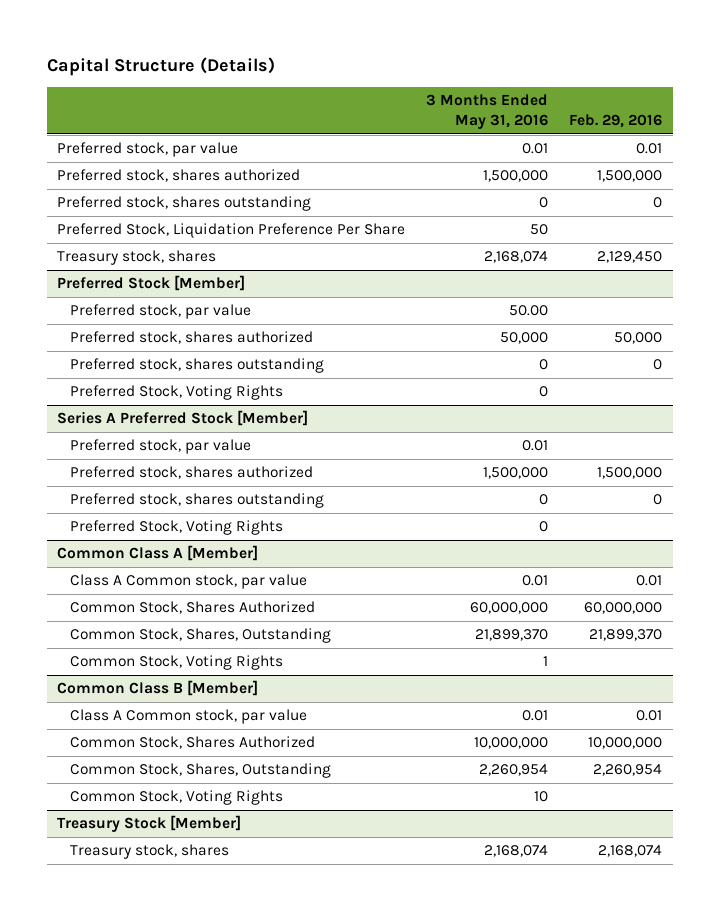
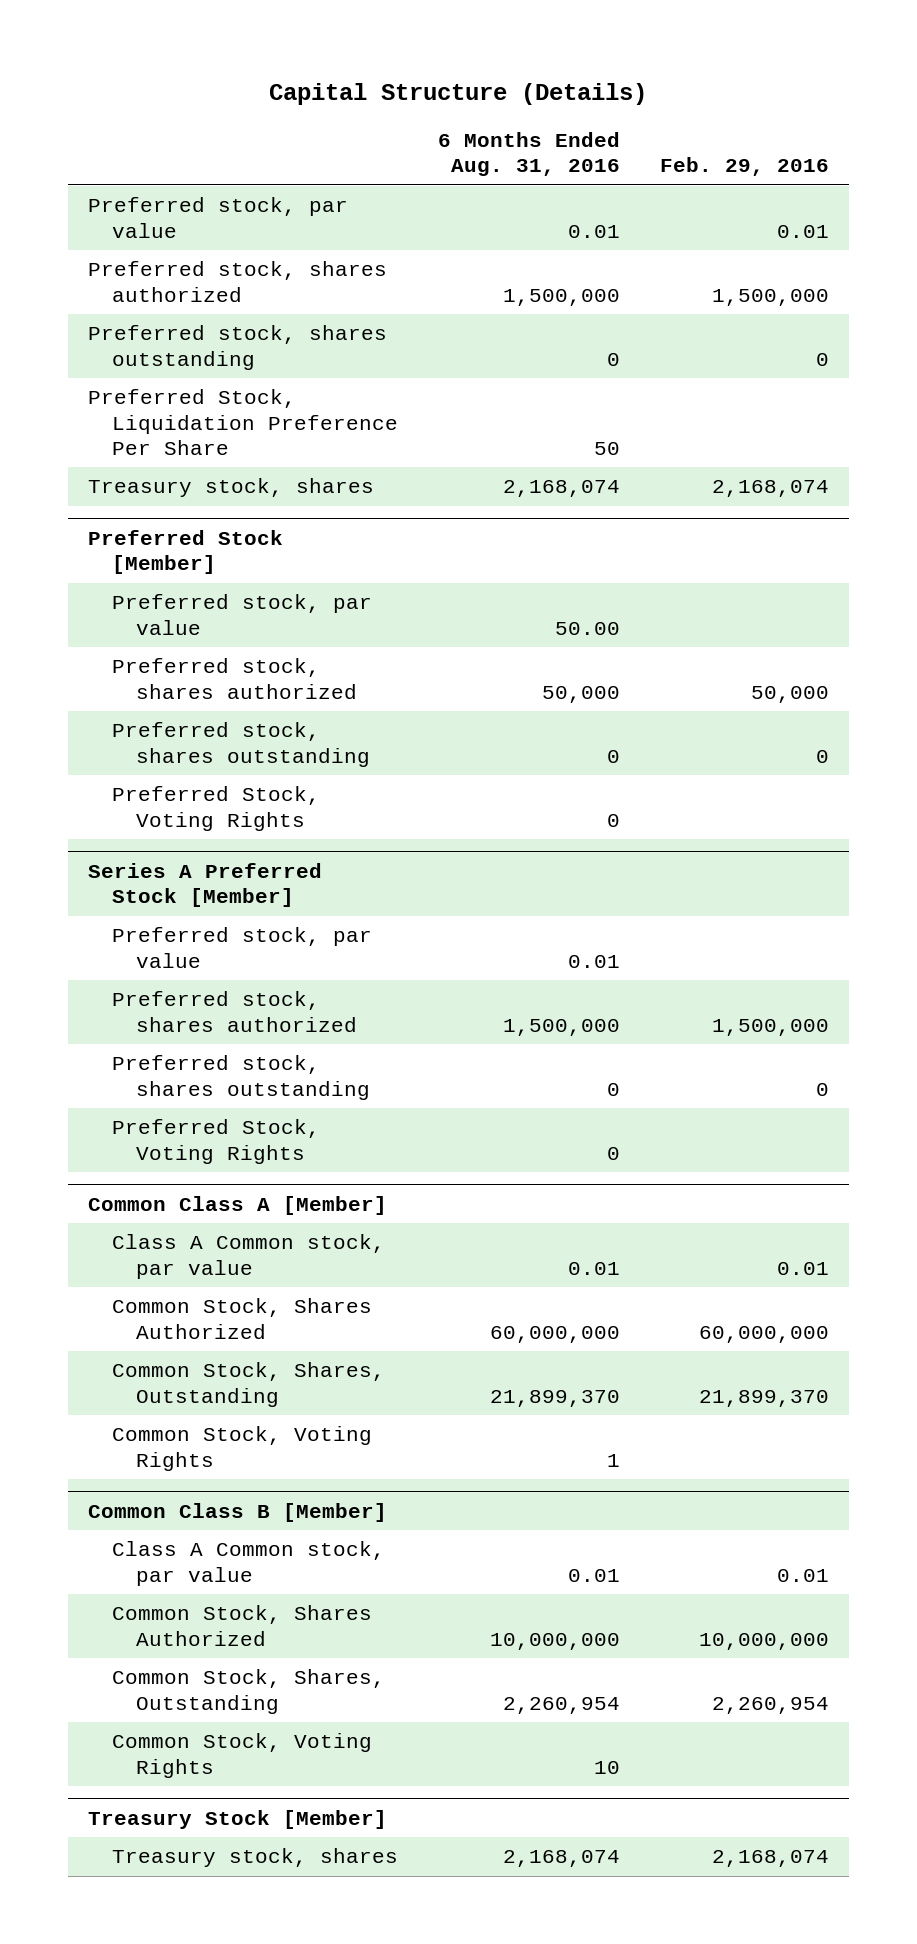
- | 3 Months Ended May 31, 2016 | Feb. 29, 2016
+ | 6 Months Ended Aug. 31, 2016 | Feb. 29, 2016
- Treasury stock, shares | 2,168,074 | 2,129,450
+ Treasury stock, shares | 2,168,074 | 2,168,074

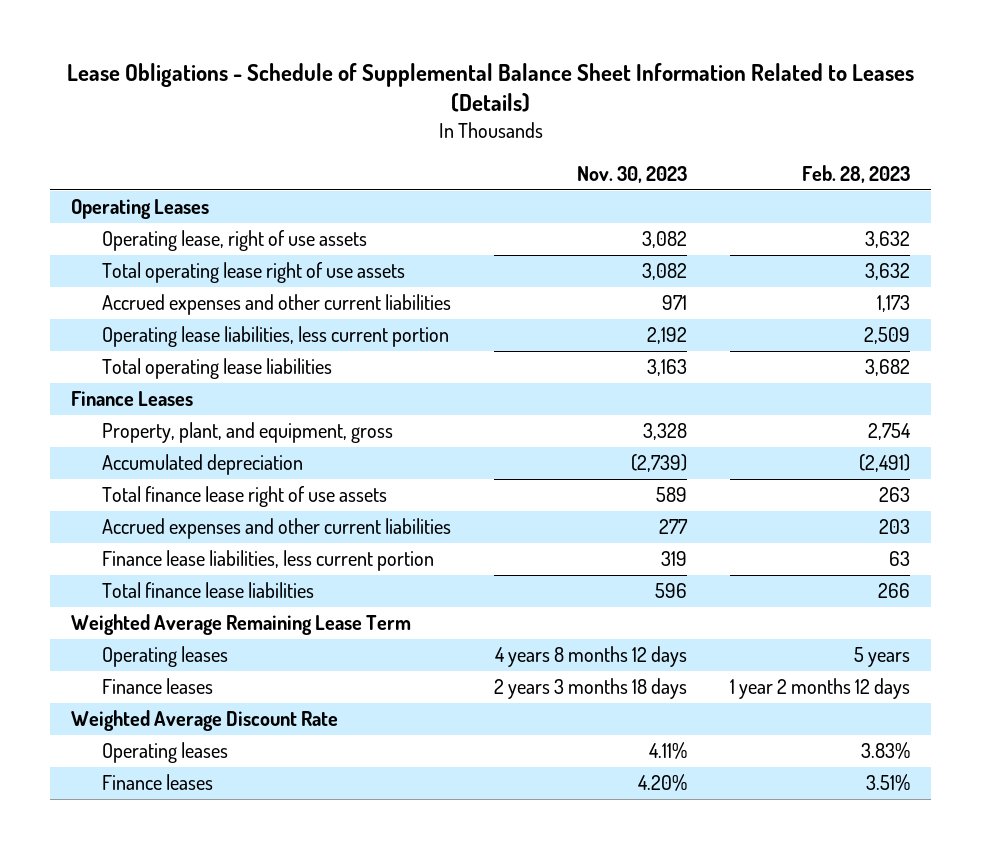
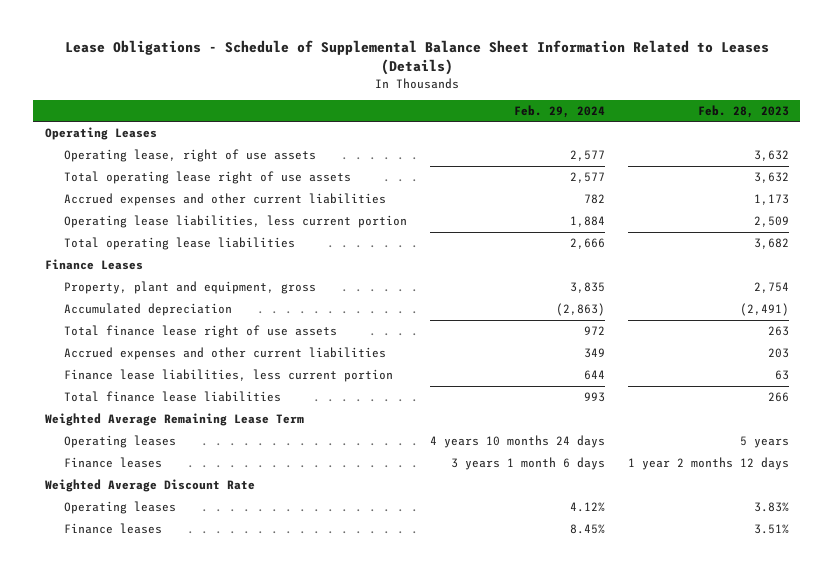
- | Nov. 30, 2023 | Feb. 28, 2023
+ | Feb. 29, 2024 | Feb. 28, 2023
- Property, plant, and equipment, gross | 3,328 | 2,754
+ Property, plant and equipment, gross | 3,835 | 2,754

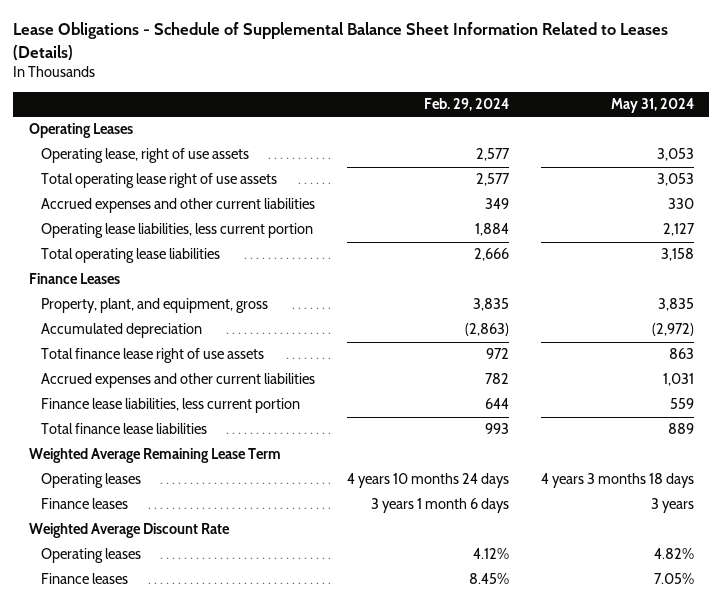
- | Feb. 29, 2024 | Feb. 28, 2023
+ | Feb. 29, 2024 | May 31, 2024
moved up: Accrued expenses and other current liabilities | 349 | 330
- Property, plant and equipment, gross | 3,835 | 2,754
+ Property, plant, and equipment, gross | 3,835 | 3,835
moved down: Accrued expenses and other current liabilities | 782 | 1,031

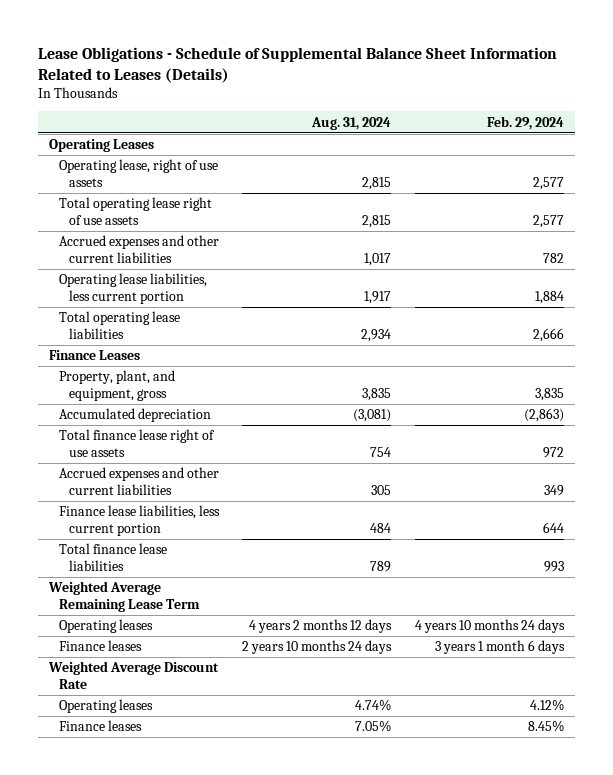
- | Feb. 29, 2024 | May 31, 2024
+ | Aug. 31, 2024 | Feb. 29, 2024
moved up: Accrued expenses and other current liabilities | 1,017 | 782
moved down: Accrued expenses and other current liabilities | 305 | 349

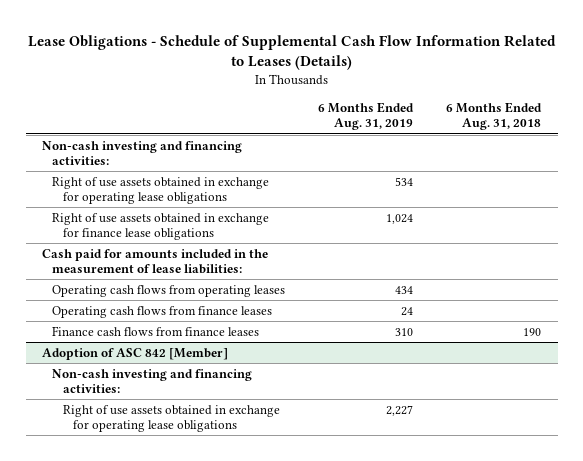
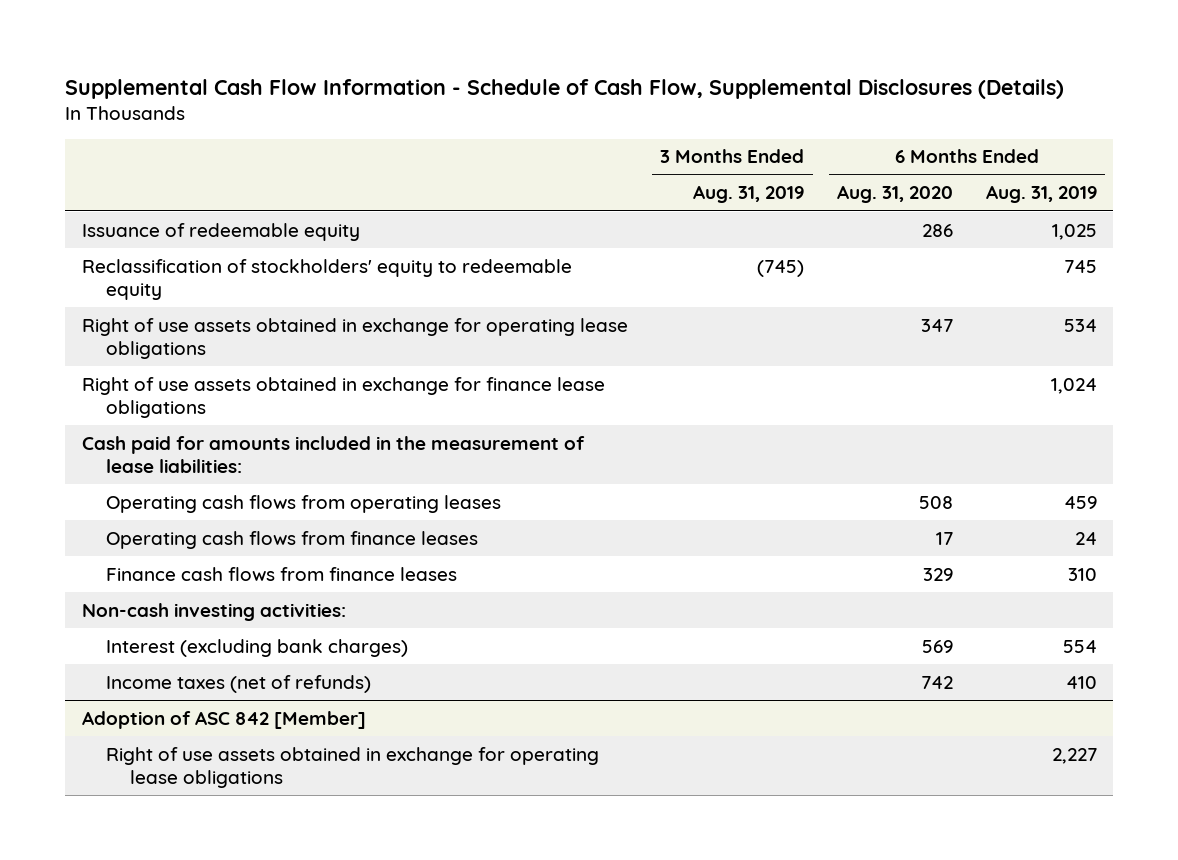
- Lease Obligations - Schedule of Supplemental Cash Flow Information Related to Leases (Details)
+ Supplemental Cash Flow Information - Schedule of Cash Flow, Supplemental Disclosures (Details)
- | 6 Months Ended Aug. 31, 2019 | 6 Months Ended Aug. 31, 2018
+ | 3 Months Ended Aug. 31, 2019 | 6 Months Ended Aug. 31, 2020 | 6 Months Ended Aug. 31, 2019
- Non-cash investing and financing activities:
+ Issuance of redeemable equity | | 286 | 1,025
+ Reclassification of stockholders' equity to redeemable equity | (745) | | 745
- Operating cash flows from operating leases | 434 |
+ Operating cash flows from operating leases | | 508 | 459
+ Non-cash investing activities:
+ Interest (excluding bank charges) | | 569 | 554
+ Income taxes (net of refunds) | | 742 | 410
@ Adoption of ASC 842 [Member]
- Non-cash investing and financing activities:

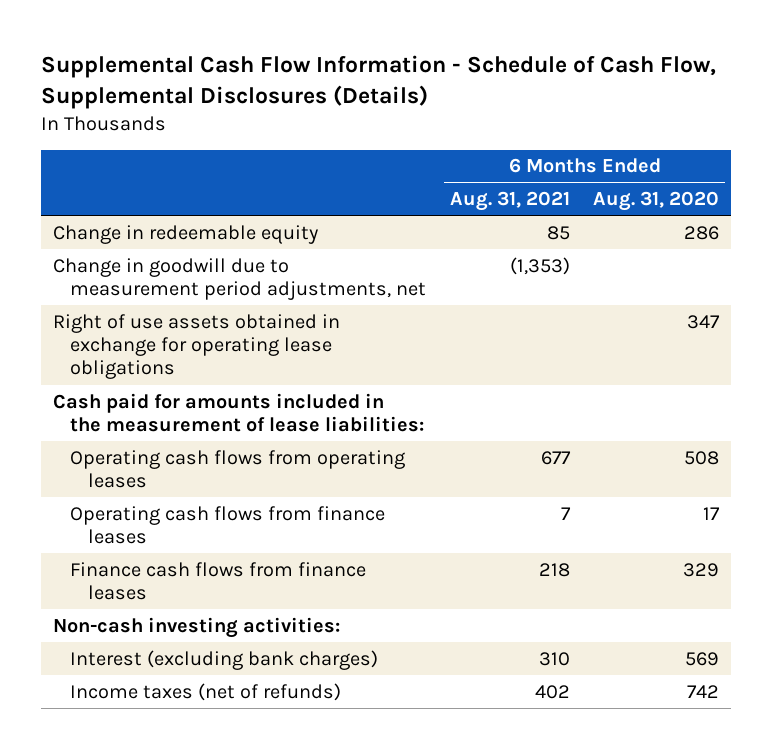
- | 3 Months Ended Aug. 31, 2019 | 6 Months Ended Aug. 31, 2020 | 6 Months Ended Aug. 31, 2019
+ | 6 Months Ended Aug. 31, 2021 | 6 Months Ended Aug. 31, 2020
- Issuance of redeemable equity | | 286 | 1,025
- Reclassification of stockholders' equity to redeemable equity | (745) | | 745
+ Change in redeemable equity | 85 | 286
+ Change in goodwill due to measurement period adjustments, net | (1,353) |
- Right of use assets obtained in exchange for finance lease obligations | | | 1,024
- Adoption of ASC 842 [Member]
- Right of use assets obtained in exchange for operating lease obligations | | | 2,227

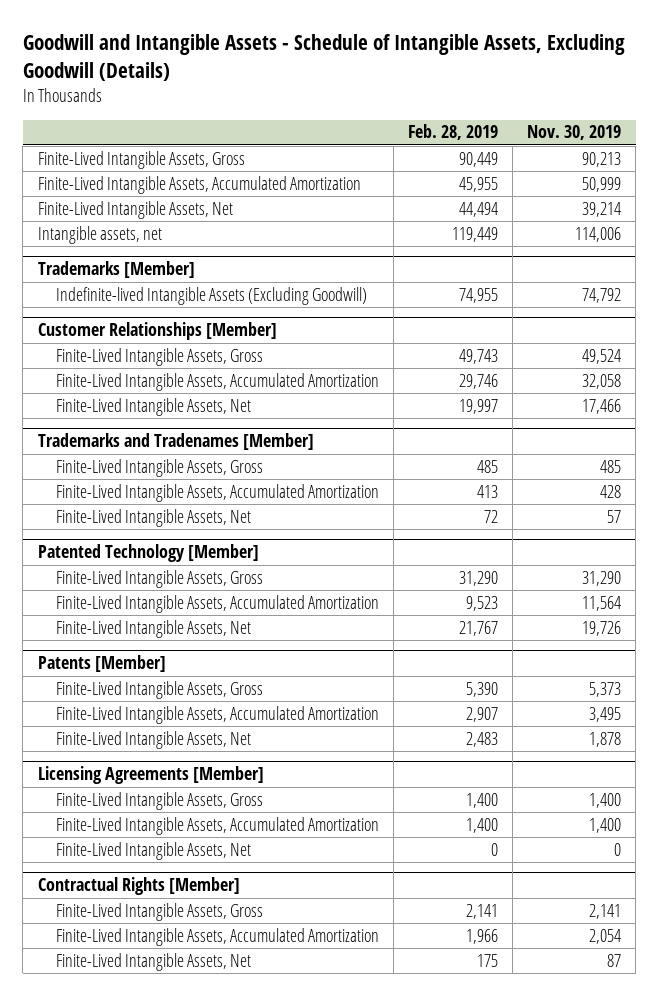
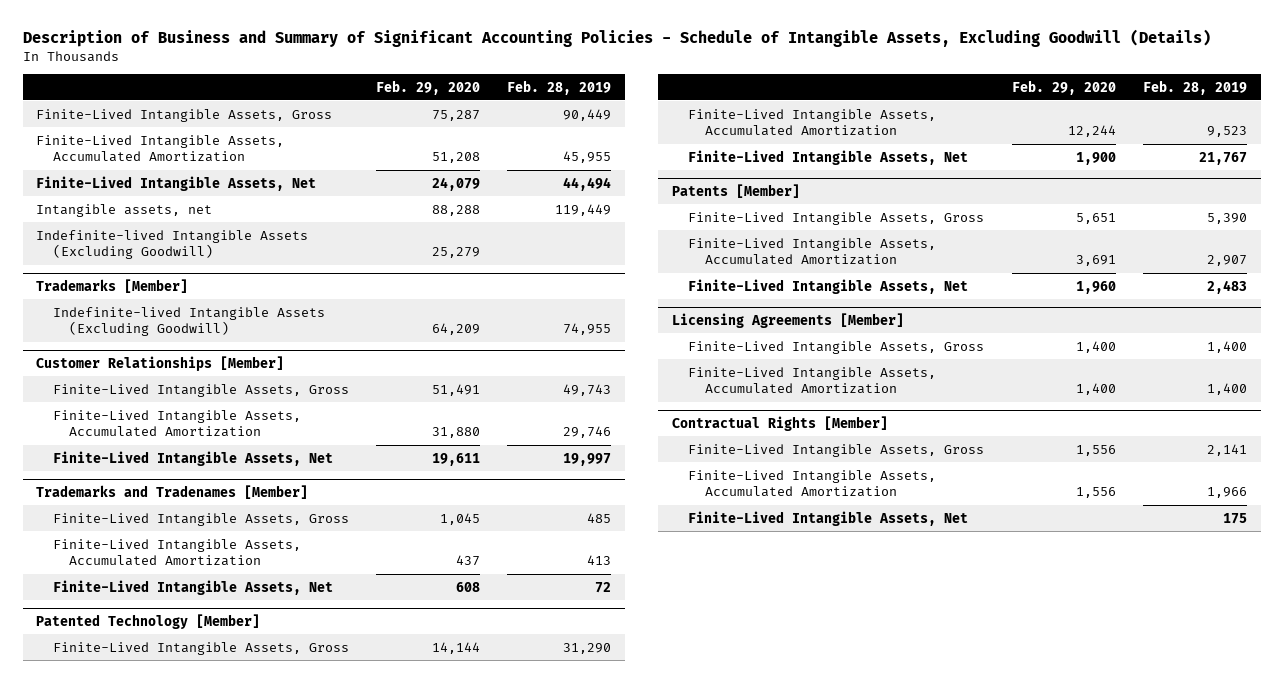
- Goodwill and Intangible Assets - Schedule of Intangible Assets, Excluding Goodwill (Details)
+ Description of Business and Summary of Significant Accounting Policies - Schedule of Intangible Assets, Excluding Goodwill (Details)
- | Feb. 28, 2019 | Nov. 30, 2019
+ | Feb. 29, 2020 | Feb. 28, 2019
+ Indefinite-lived Intangible Assets (Excluding Goodwill) | 25,279 |
@ Licensing Agreements [Member]
- Finite-Lived Intangible Assets, Net | 0 | 0

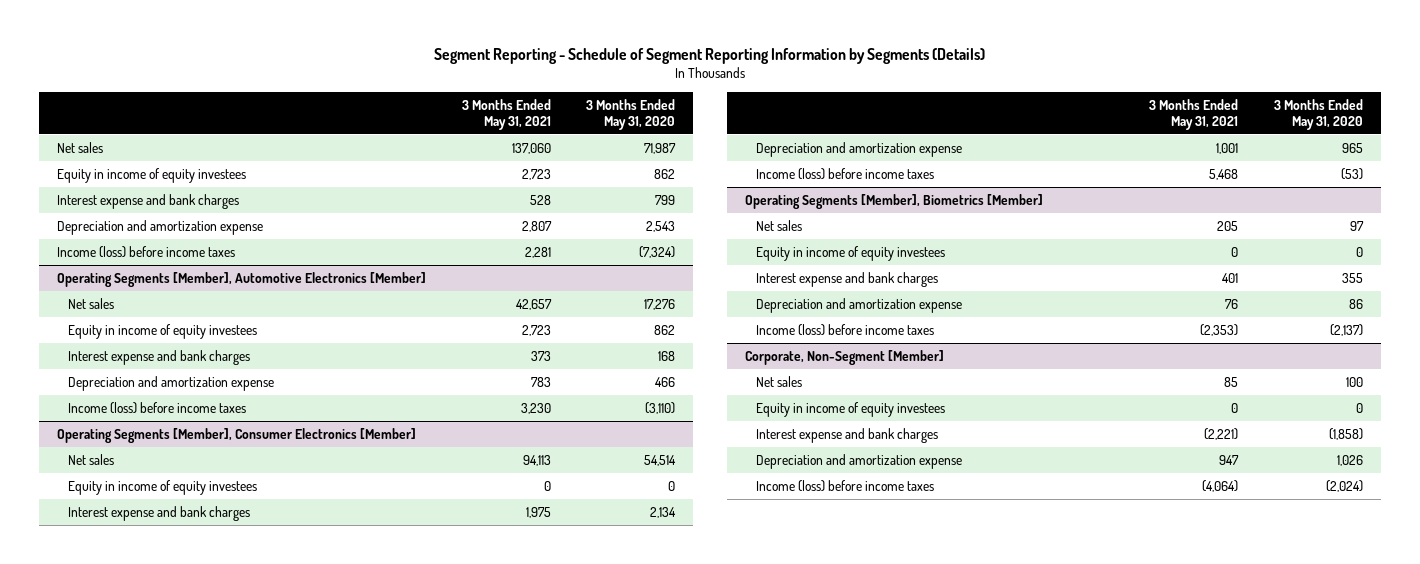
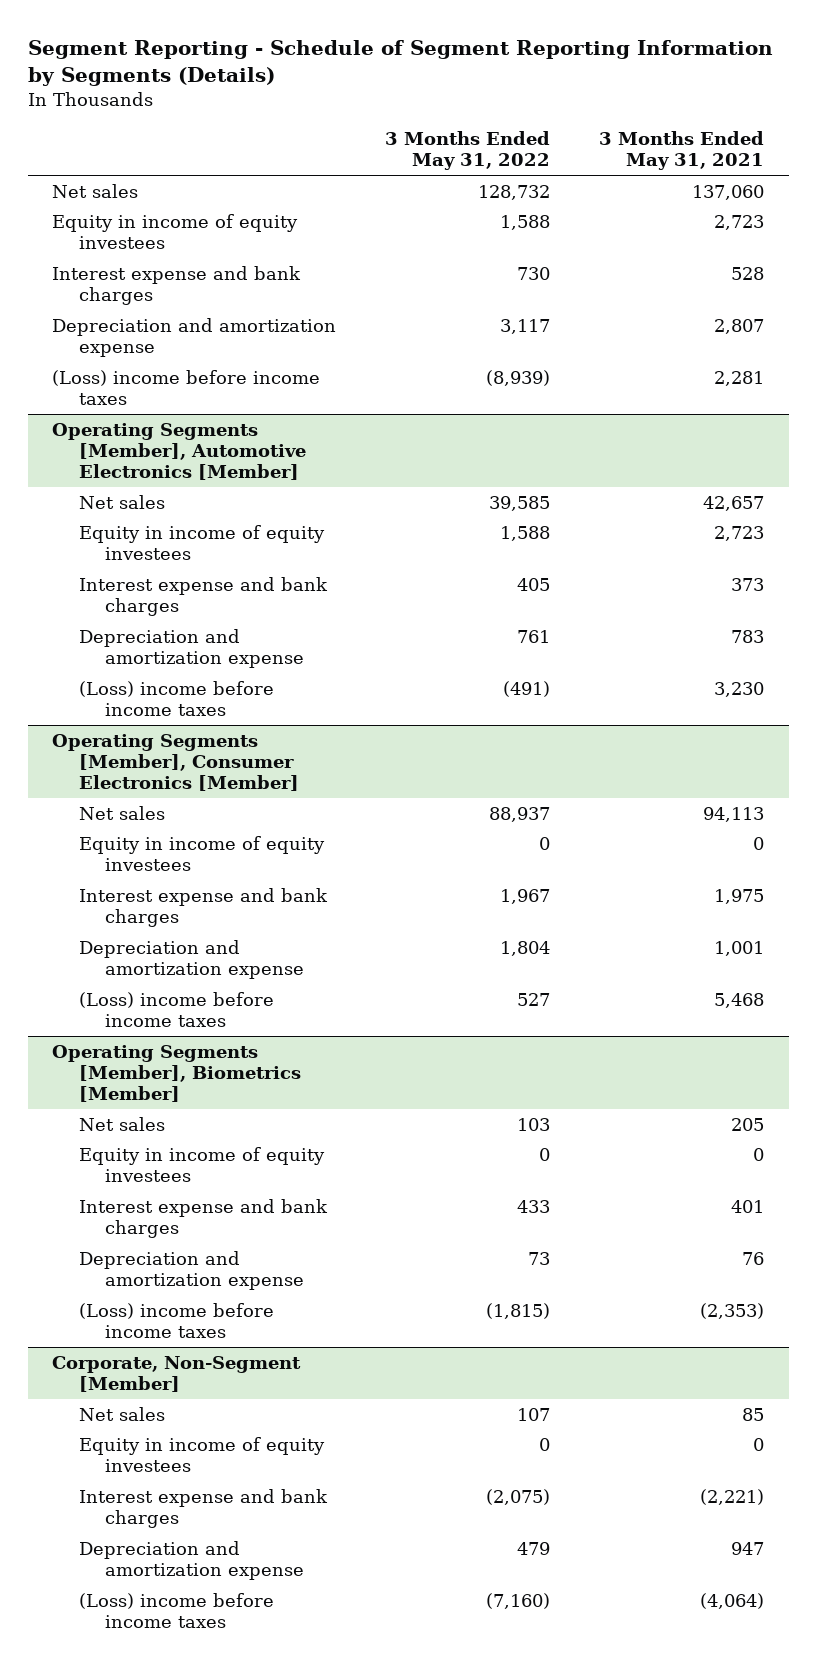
- | 3 Months Ended May 31, 2021 | 3 Months Ended May 31, 2020
+ | 3 Months Ended May 31, 2022 | 3 Months Ended May 31, 2021
- Income (loss) before income taxes | 2,281 | (7,324)
+ (Loss) income before income taxes | (8,939) | 2,281
@ Operating Segments [Member], Automotive Electronics [Member]
- Income (loss) before income taxes | 3,230 | (3,110)
+ (Loss) income before income taxes | (491) | 3,230
@ Operating Segments [Member], Consumer Electronics [Member]
- Income (loss) before income taxes | 5,468 | (53)
+ (Loss) income before income taxes | 527 | 5,468
@ Operating Segments [Member], Biometrics [Member]
- Income (loss) before income taxes | (2,353) | (2,137)
+ (Loss) income before income taxes | (1,815) | (2,353)
@ Corporate, Non-Segment [Member]
- Income (loss) before income taxes | (4,064) | (2,024)
+ (Loss) income before income taxes | (7,160) | (4,064)

